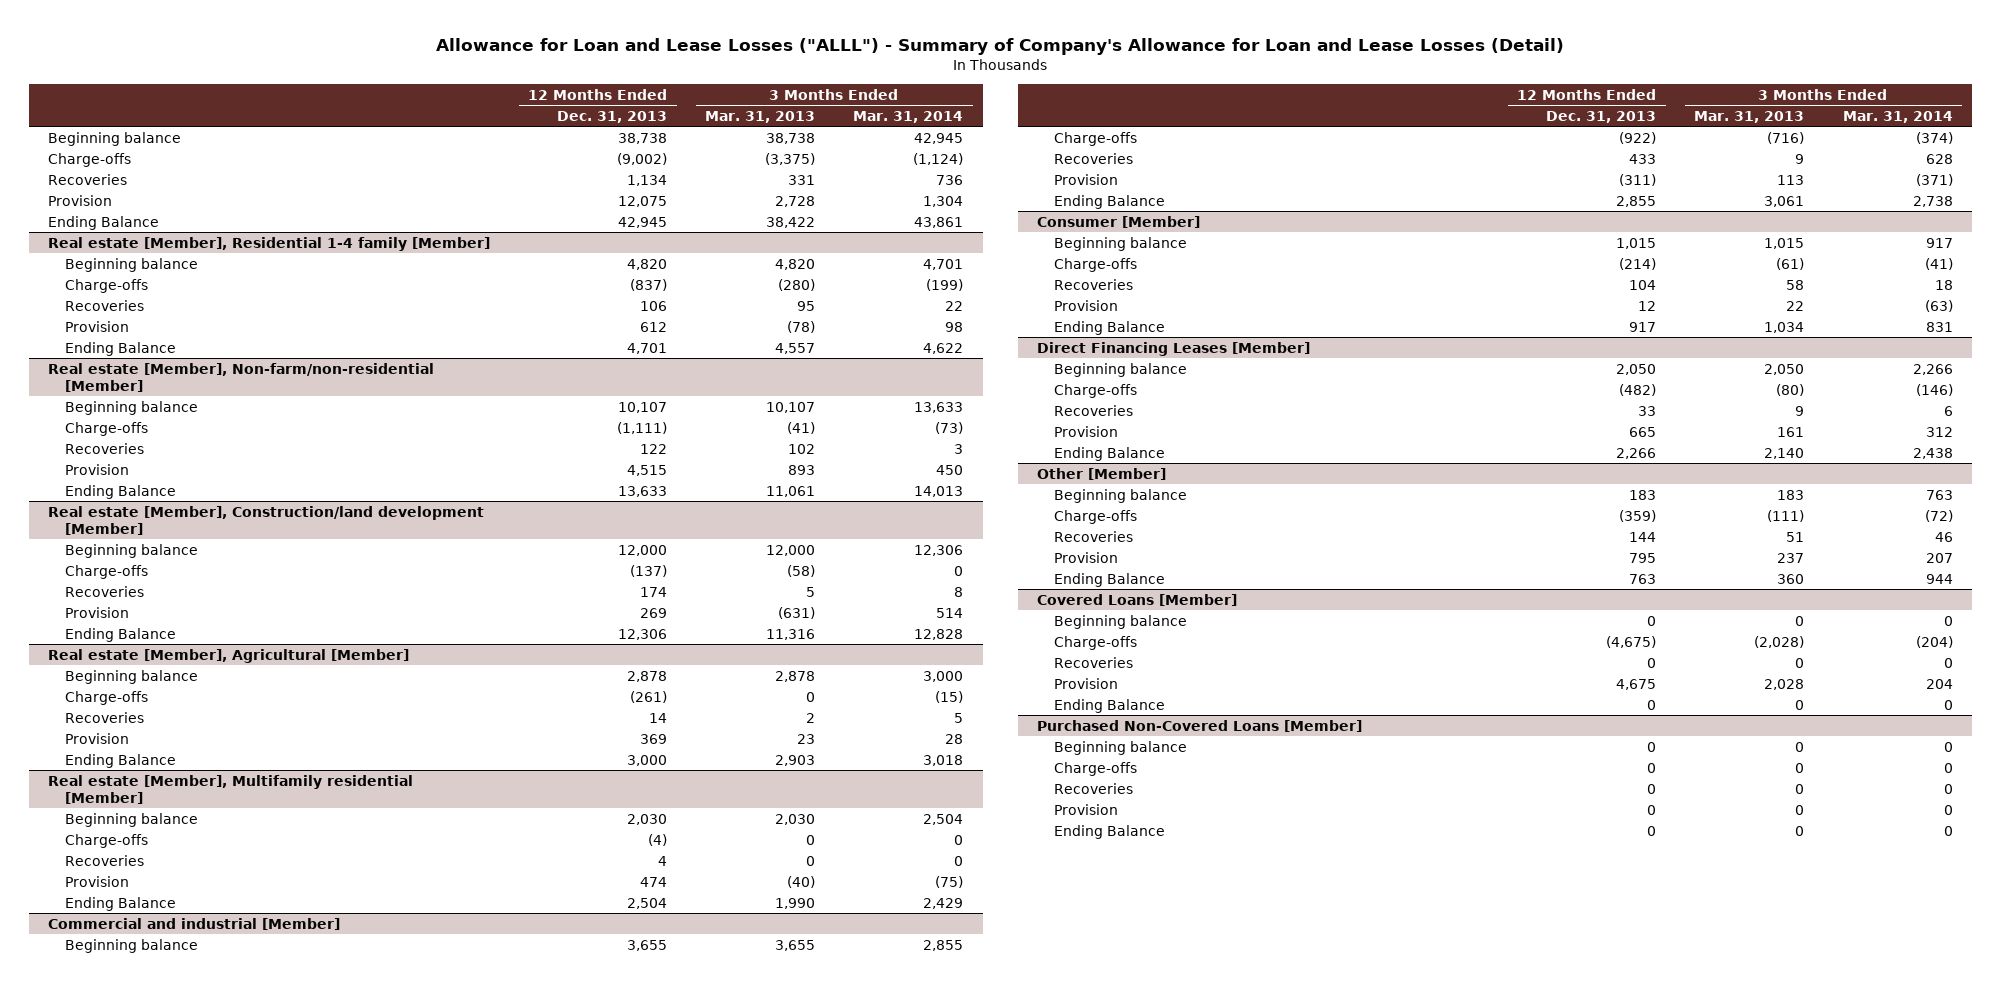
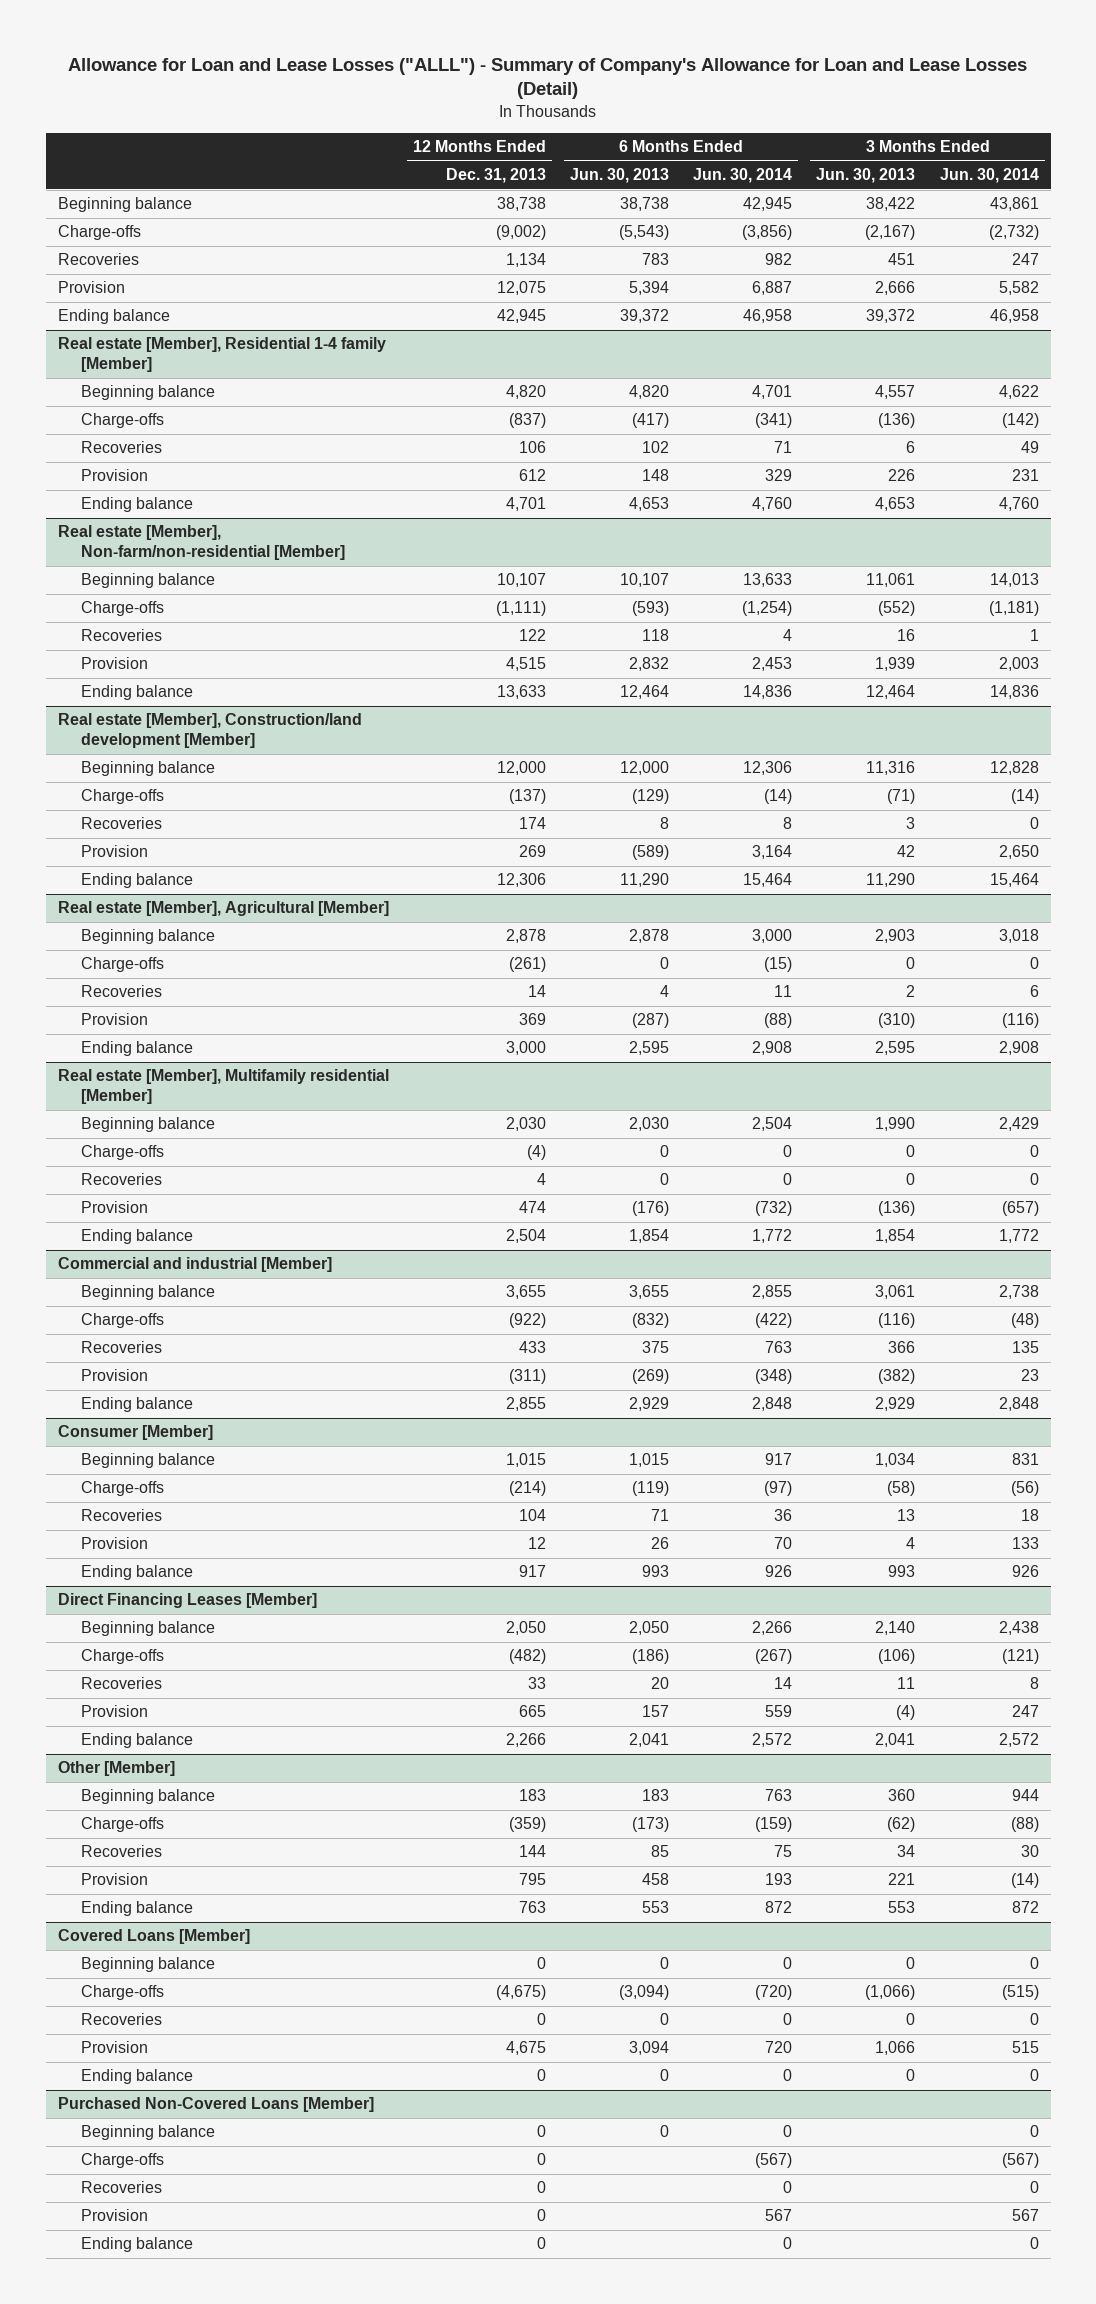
- | 12 Months Ended Dec. 31, 2013 | 3 Months Ended Mar. 31, 2013 | 3 Months Ended Mar. 31, 2014
+ | 12 Months Ended Dec. 31, 2013 | 6 Months Ended Jun. 30, 2013 | 6 Months Ended Jun. 30, 2014 | 3 Months Ended Jun. 30, 2013 | 3 Months Ended Jun. 30, 2014
- Ending Balance | 42,945 | 38,422 | 43,861
+ Ending balance | 42,945 | 39,372 | 46,958 | 39,372 | 46,958
@ Real estate [Member], Residential 1-4 family [Member]
- Ending Balance | 4,701 | 4,557 | 4,622
+ Ending balance | 4,701 | 4,653 | 4,760 | 4,653 | 4,760
@ Real estate [Member], Non-farm/non-residential [Member]
- Ending Balance | 13,633 | 11,061 | 14,013
+ Ending balance | 13,633 | 12,464 | 14,836 | 12,464 | 14,836
@ Real estate [Member], Construction/land development [Member]
- Ending Balance | 12,306 | 11,316 | 12,828
+ Ending balance | 12,306 | 11,290 | 15,464 | 11,290 | 15,464
@ Real estate [Member], Agricultural [Member]
- Ending Balance | 3,000 | 2,903 | 3,018
+ Ending balance | 3,000 | 2,595 | 2,908 | 2,595 | 2,908
@ Real estate [Member], Multifamily residential [Member]
- Ending Balance | 2,504 | 1,990 | 2,429
+ Ending balance | 2,504 | 1,854 | 1,772 | 1,854 | 1,772
@ Commercial and industrial [Member]
- Ending Balance | 2,855 | 3,061 | 2,738
+ Ending balance | 2,855 | 2,929 | 2,848 | 2,929 | 2,848
@ Consumer [Member]
- Ending Balance | 917 | 1,034 | 831
+ Ending balance | 917 | 993 | 926 | 993 | 926
@ Direct Financing Leases [Member]
- Ending Balance | 2,266 | 2,140 | 2,438
+ Ending balance | 2,266 | 2,041 | 2,572 | 2,041 | 2,572
@ Other [Member]
- Ending Balance | 763 | 360 | 944
+ Ending balance | 763 | 553 | 872 | 553 | 872
@ Covered Loans [Member]
- Ending Balance | 0 | 0 | 0
+ Ending balance | 0 | 0 | 0 | 0 | 0
@ Purchased Non-Covered Loans [Member]
- Ending Balance | 0 | 0 | 0
+ Ending balance | 0 | | 0 | | 0

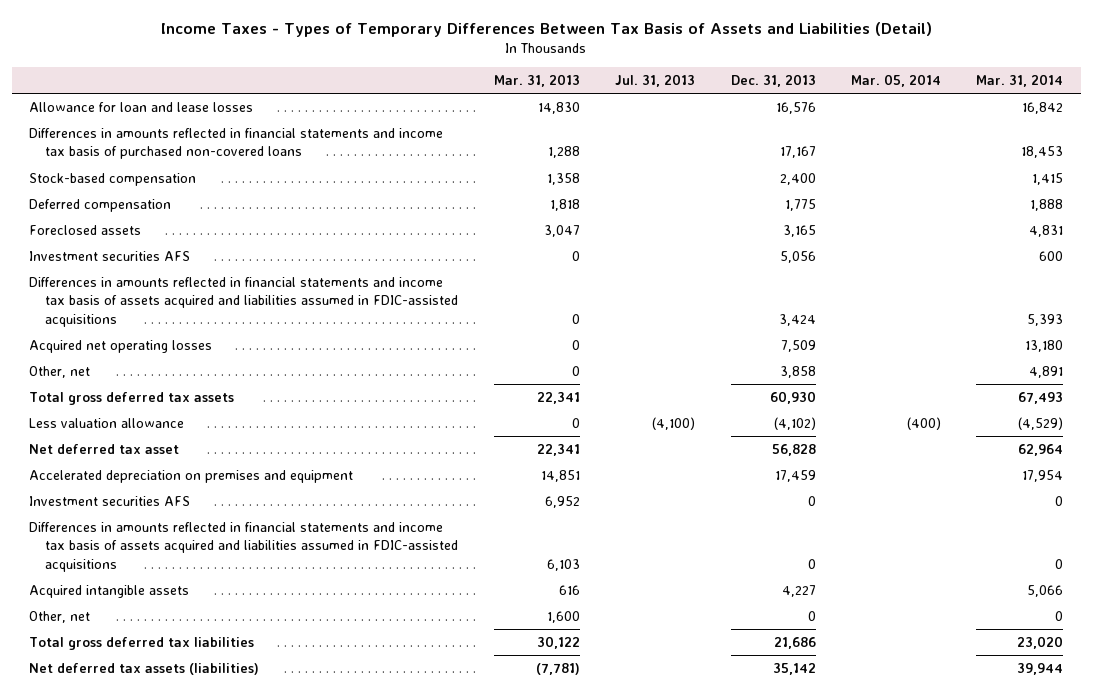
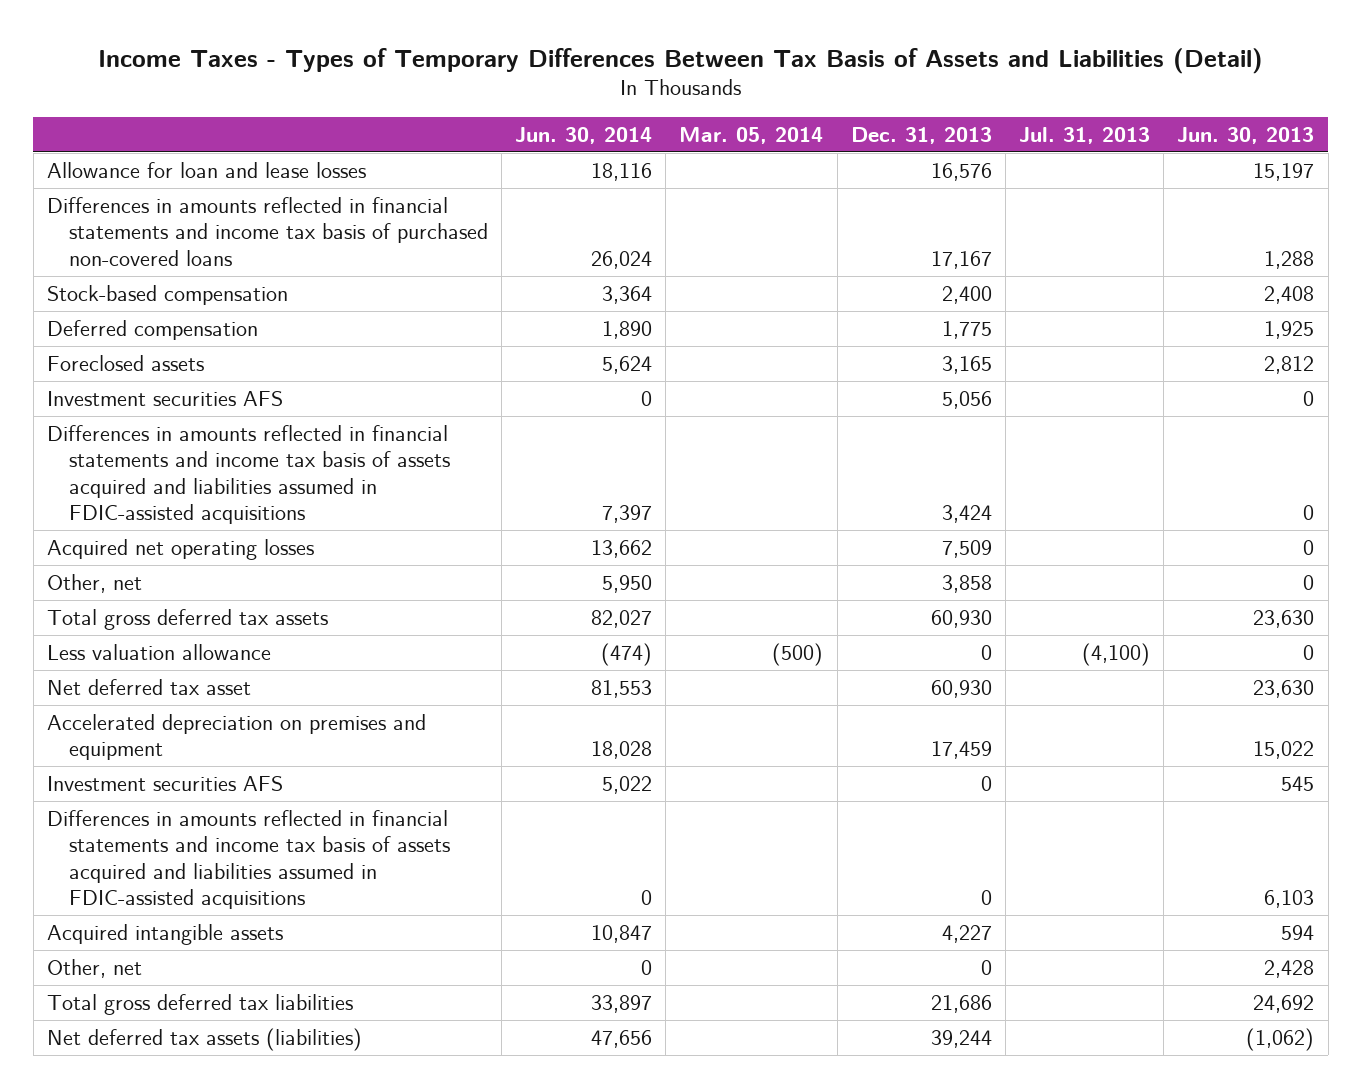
- | Mar. 31, 2013 | Jul. 31, 2013 | Dec. 31, 2013 | Mar. 05, 2014 | Mar. 31, 2014
+ | Jun. 30, 2014 | Mar. 05, 2014 | Dec. 31, 2013 | Jul. 31, 2013 | Jun. 30, 2013
- Less valuation allowance | 0 | (4,100) | (4,102) | (400) | (4,529)
- Net deferred tax asset | 22,341 | | 56,828 | | 62,964
+ Less valuation allowance | (474) | (500) | 0 | (4,100) | 0
+ Net deferred tax asset | 81,553 | | 60,930 | | 23,630
- Net deferred tax assets (liabilities) | (7,781) | | 35,142 | | 39,944
+ Net deferred tax assets (liabilities) | 47,656 | | 39,244 | | (1,062)

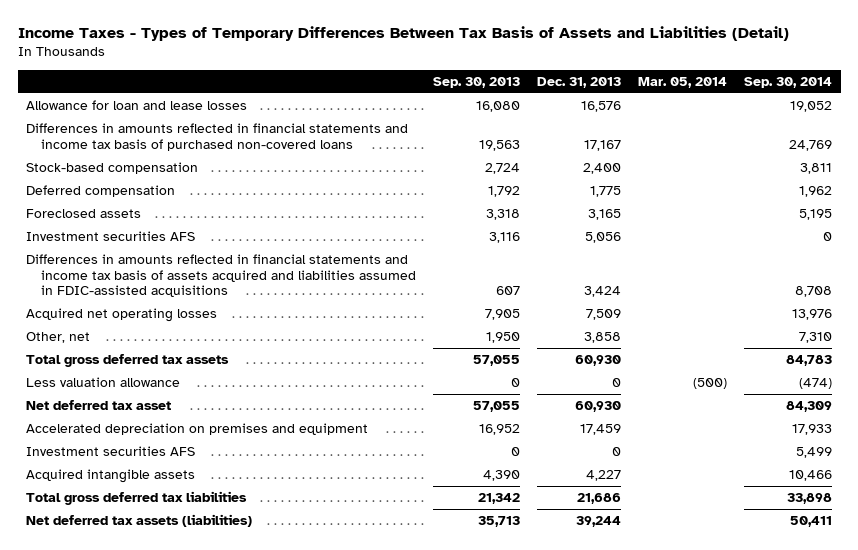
- | Jun. 30, 2014 | Mar. 05, 2014 | Dec. 31, 2013 | Jul. 31, 2013 | Jun. 30, 2013
+ | Sep. 30, 2013 | Dec. 31, 2013 | Mar. 05, 2014 | Sep. 30, 2014
- Differences in amounts reflected in financial statements and income tax basis of assets acquired and liabilities assumed in FDIC-assisted acquisitions | 0 | | 0 | | 6,103
- Other, net | 0 | | 0 | | 2,428

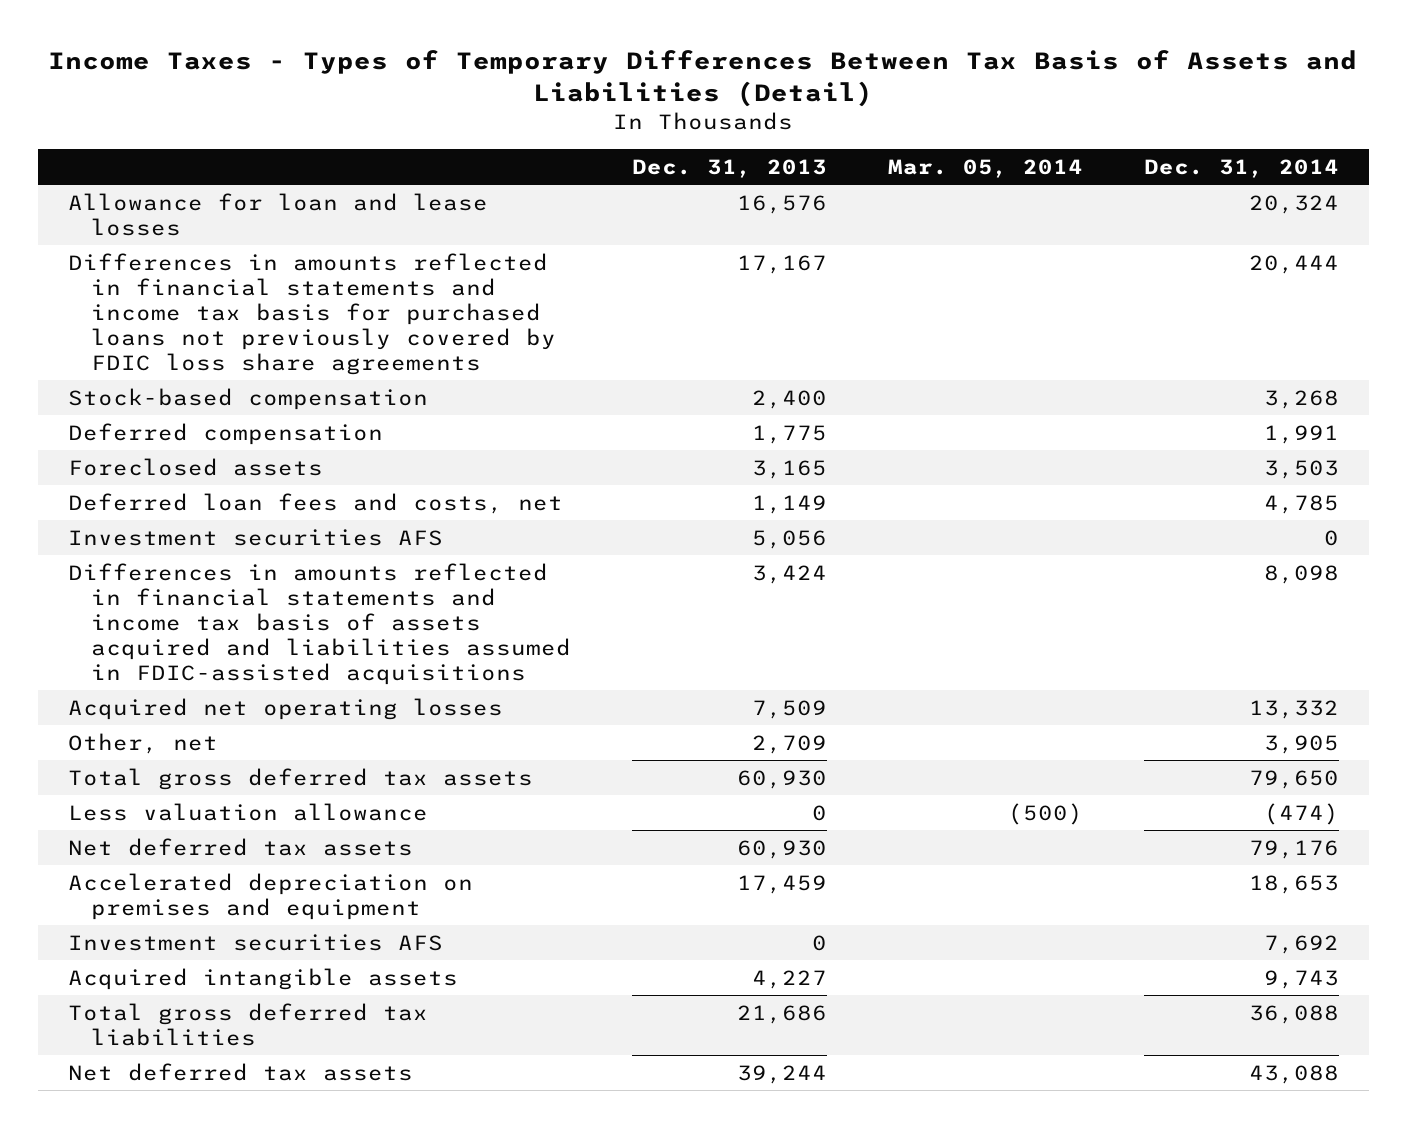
- | Sep. 30, 2013 | Dec. 31, 2013 | Mar. 05, 2014 | Sep. 30, 2014
+ | Dec. 31, 2013 | Mar. 05, 2014 | Dec. 31, 2014
- Differences in amounts reflected in financial statements and income tax basis of purchased non-covered loans | 19,563 | 17,167 | | 24,769
+ Differences in amounts reflected in financial statements and income tax basis for purchased loans not previously covered by FDIC loss share agreements | 17,167 | | 20,444
+ Deferred loan fees and costs, net | 1,149 | | 4,785
- Other, net | 1,950 | 3,858 | | 7,310
+ Other, net | 2,709 | | 3,905
- Net deferred tax asset | 57,055 | 60,930 | | 84,309
+ Net deferred tax assets | 60,930 | | 79,176
- Net deferred tax assets (liabilities) | 35,713 | 39,244 | | 50,411
+ Net deferred tax assets | 39,244 | | 43,088

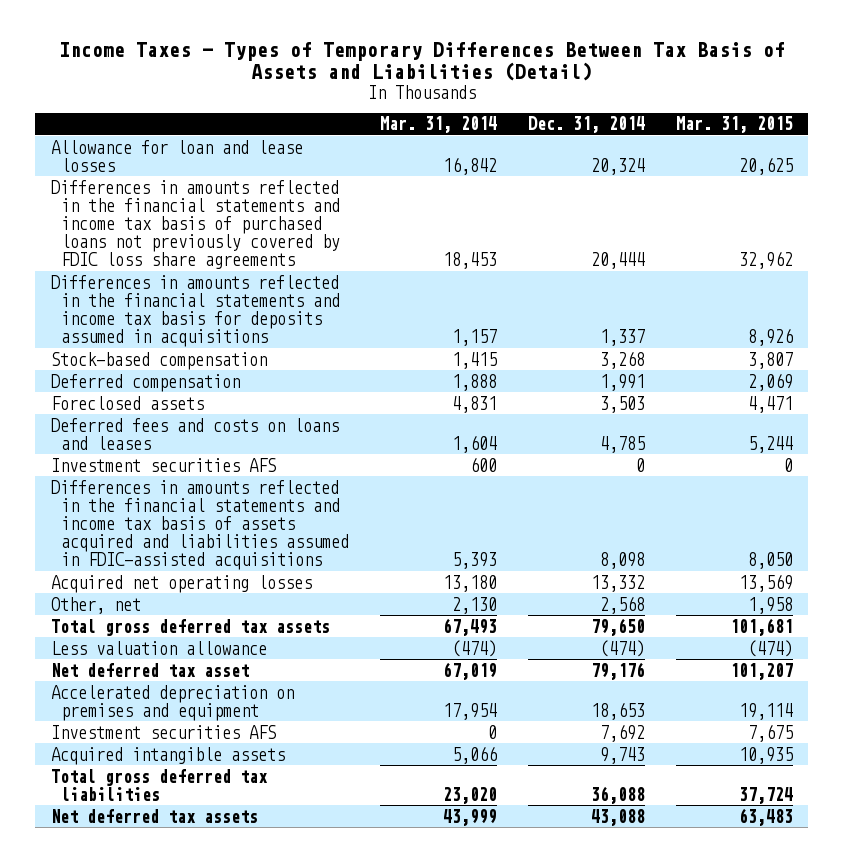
- | Dec. 31, 2013 | Mar. 05, 2014 | Dec. 31, 2014
+ | Mar. 31, 2014 | Dec. 31, 2014 | Mar. 31, 2015
- Differences in amounts reflected in financial statements and income tax basis for purchased loans not previously covered by FDIC loss share agreements | 17,167 | | 20,444
+ Differences in amounts reflected in the financial statements and income tax basis of purchased loans not previously covered by FDIC loss share agreements | 18,453 | 20,444 | 32,962
+ Differences in amounts reflected in the financial statements and income tax basis for deposits assumed in acquisitions | 1,157 | 1,337 | 8,926
- Deferred loan fees and costs, net | 1,149 | | 4,785
+ Deferred fees and costs on loans and leases | 1,604 | 4,785 | 5,244
- Differences in amounts reflected in financial statements and income tax basis of assets acquired and liabilities assumed in FDIC-assisted acquisitions | 3,424 | | 8,098
+ Differences in amounts reflected in the financial statements and income tax basis of assets acquired and liabilities assumed in FDIC-assisted acquisitions | 5,393 | 8,098 | 8,050
- Other, net | 2,709 | | 3,905
+ Other, net | 2,130 | 2,568 | 1,958
- Net deferred tax assets | 60,930 | | 79,176
+ Net deferred tax asset | 67,019 | 79,176 | 101,207

